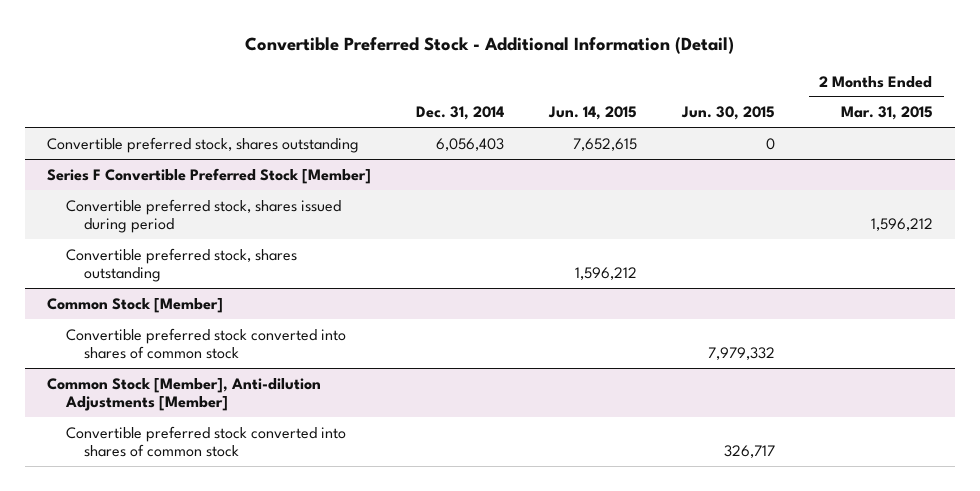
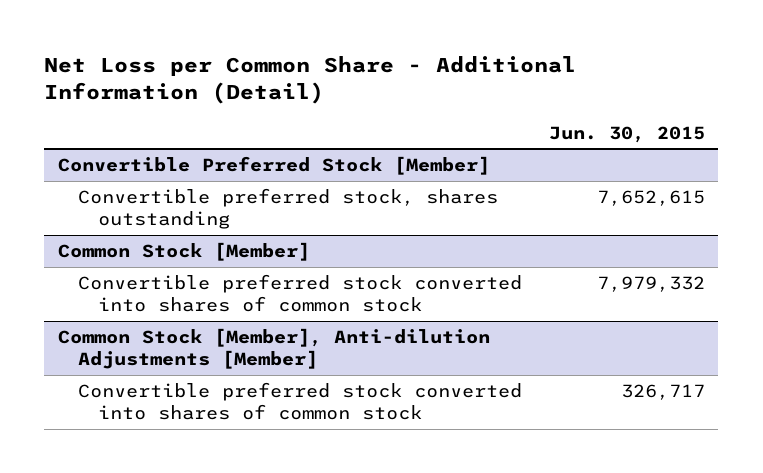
- Convertible Preferred Stock - Additional Information (Detail)
+ Net Loss per Common Share - Additional Information (Detail)
- | Dec. 31, 2014 | Jun. 14, 2015 | Jun. 30, 2015 | 2 Months Ended Mar. 31, 2015
+ | Jun. 30, 2015
- Convertible preferred stock, shares outstanding | 6,056,403 | 7,652,615 | 0 |
- Series F Convertible Preferred Stock [Member]
- Convertible preferred stock, shares issued during period | | | | 1,596,212
- Convertible preferred stock, shares outstanding | | 1,596,212 | |
+ Convertible Preferred Stock [Member]
+ Convertible preferred stock, shares outstanding | 7,652,615

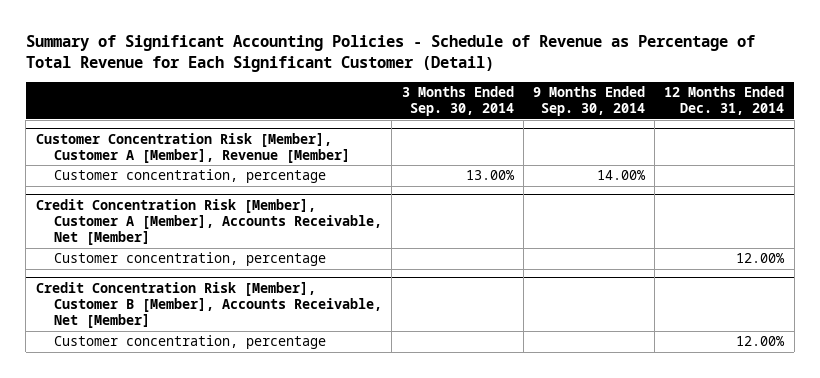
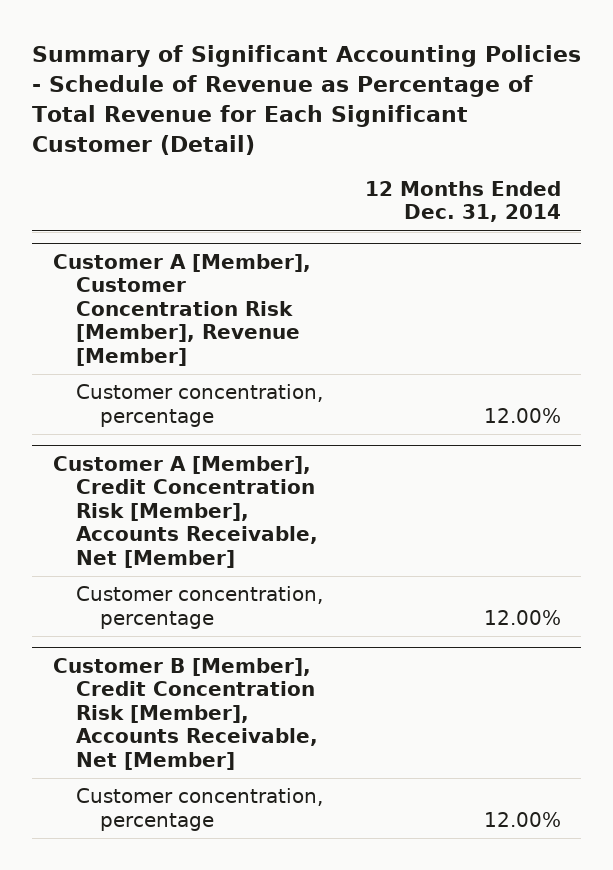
- | 3 Months Ended Sep. 30, 2014 | 9 Months Ended Sep. 30, 2014 | 12 Months Ended Dec. 31, 2014
+ | 12 Months Ended Dec. 31, 2014
- Customer Concentration Risk [Member], Customer A [Member], Revenue [Member]
- Customer concentration, percentage | 13.00% | 14.00% |
- Credit Concentration Risk [Member], Customer A [Member], Accounts Receivable, Net [Member]
+ Customer A [Member], Customer Concentration Risk [Member], Revenue [Member]
- Credit Concentration Risk [Member], Customer B [Member], Accounts Receivable, Net [Member]
+ Customer A [Member], Credit Concentration Risk [Member], Accounts Receivable, Net [Member]
+ Customer B [Member], Credit Concentration Risk [Member], Accounts Receivable, Net [Member]
+ Customer concentration, percentage | 12.00%

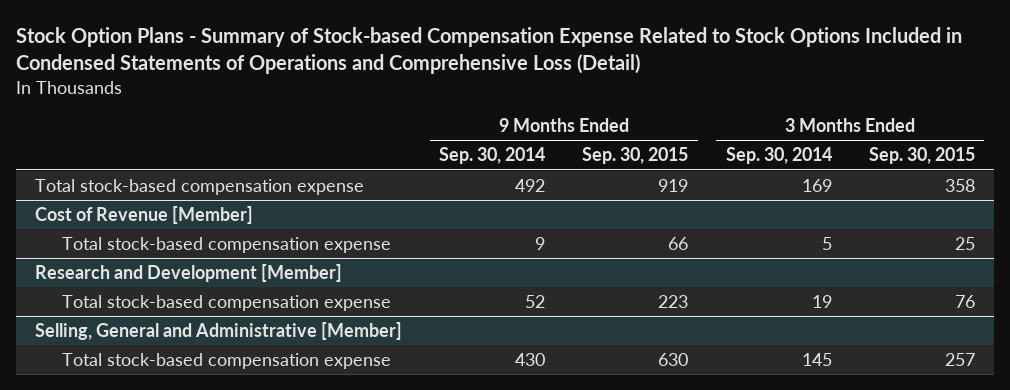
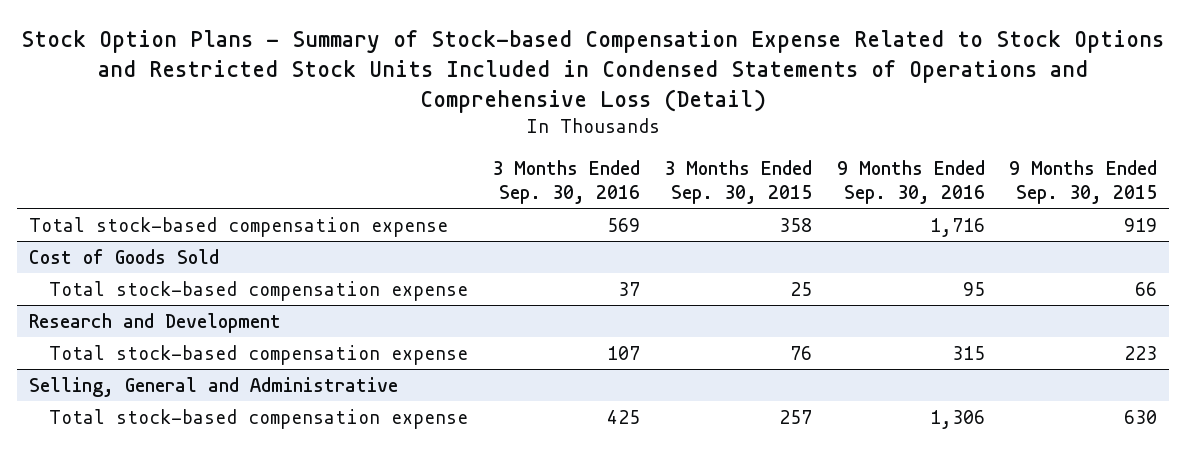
- Stock Option Plans - Summary of Stock-based Compensation Expense Related to Stock Options Included in Condensed Statements of Operations and Comprehensive Loss (Detail)
+ Stock Option Plans - Summary of Stock-based Compensation Expense Related to Stock Options and Restricted Stock Units Included in Condensed Statements of Operations and Comprehensive Loss (Detail)
- | 9 Months Ended Sep. 30, 2014 | 9 Months Ended Sep. 30, 2015 | 3 Months Ended Sep. 30, 2014 | 3 Months Ended Sep. 30, 2015
+ | 3 Months Ended Sep. 30, 2016 | 3 Months Ended Sep. 30, 2015 | 9 Months Ended Sep. 30, 2016 | 9 Months Ended Sep. 30, 2015
- Cost of Revenue [Member]
+ Cost of Goods Sold
- Research and Development [Member]
+ Research and Development
- Selling, General and Administrative [Member]
+ Selling, General and Administrative

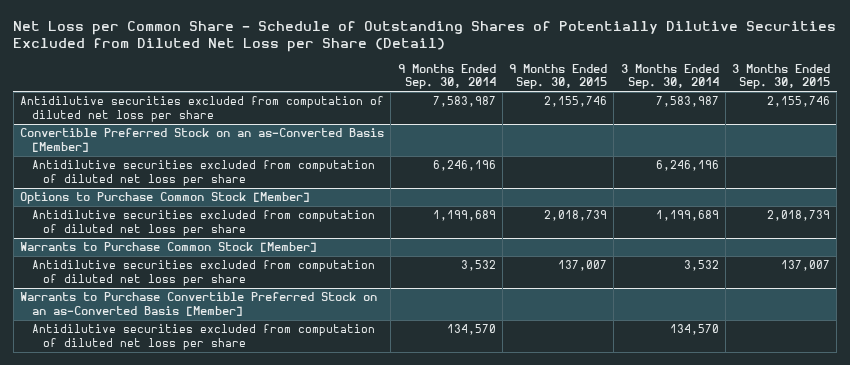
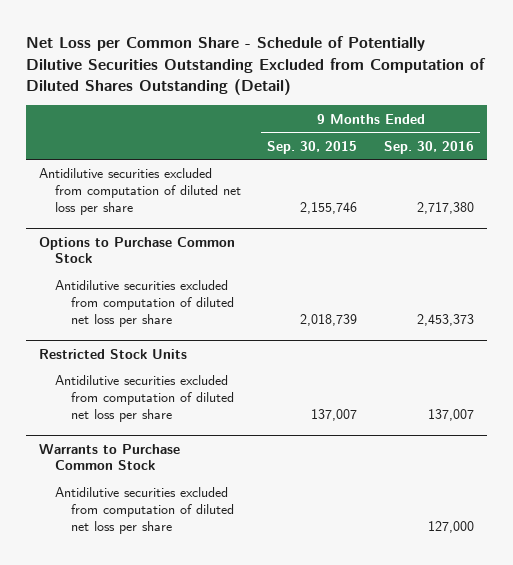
- Net Loss per Common Share - Schedule of Outstanding Shares of Potentially Dilutive Securities Excluded from Diluted Net Loss per Share (Detail)
+ Net Loss per Common Share - Schedule of Potentially Dilutive Securities Outstanding Excluded from Computation of Diluted Shares Outstanding (Detail)
- | 9 Months Ended Sep. 30, 2014 | 9 Months Ended Sep. 30, 2015 | 3 Months Ended Sep. 30, 2014 | 3 Months Ended Sep. 30, 2015
+ | 9 Months Ended Sep. 30, 2015 | 9 Months Ended Sep. 30, 2016
- Convertible Preferred Stock on an as-Converted Basis [Member]
- Antidilutive securities excluded from computation of diluted net loss per share | 6,246,196 | | 6,246,196 |
- Options to Purchase Common Stock [Member]
+ Options to Purchase Common Stock
- Warrants to Purchase Common Stock [Member]
+ Restricted Stock Units
- Warrants to Purchase Convertible Preferred Stock on an as-Converted Basis [Member]
+ Warrants to Purchase Common Stock

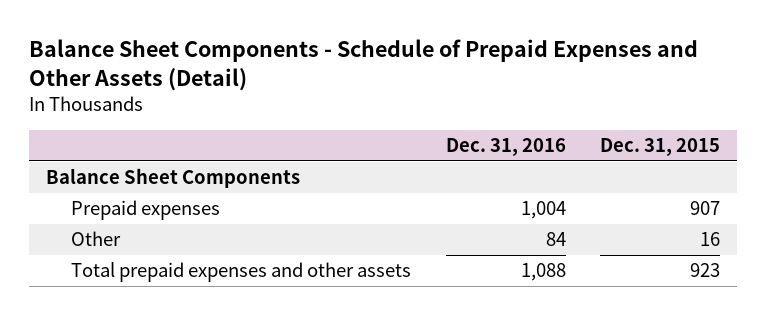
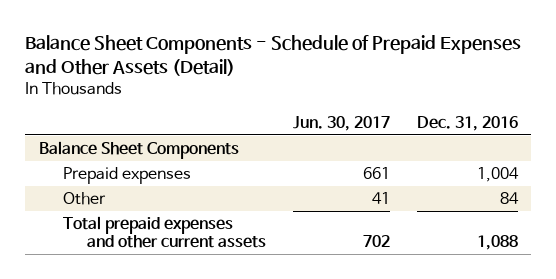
- | Dec. 31, 2016 | Dec. 31, 2015
+ | Jun. 30, 2017 | Dec. 31, 2016
- Total prepaid expenses and other assets | 1,088 | 923
+ Total prepaid expenses and other current assets | 702 | 1,088

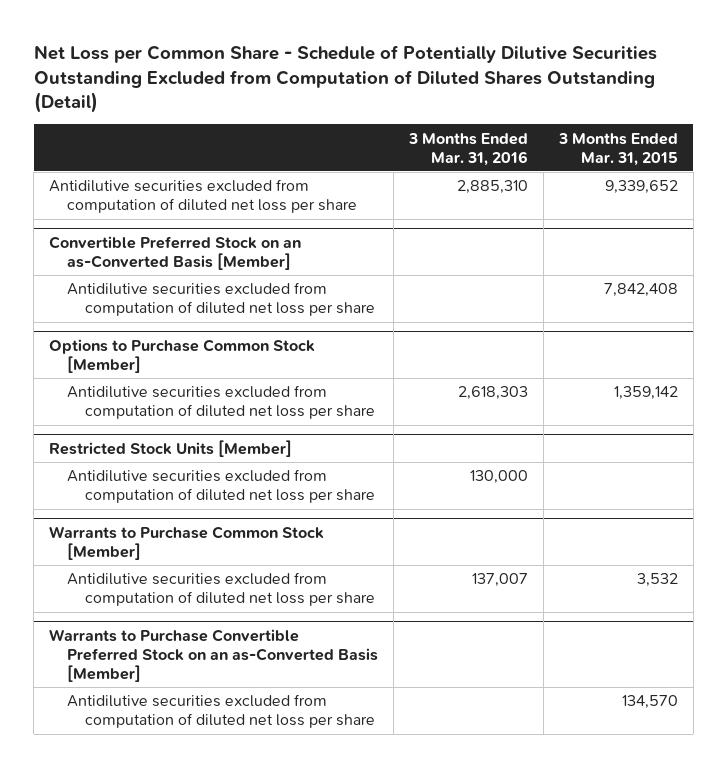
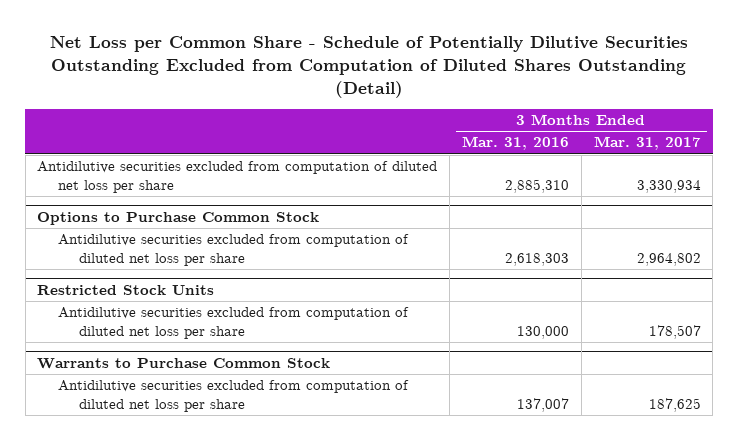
- | 3 Months Ended Mar. 31, 2016 | 3 Months Ended Mar. 31, 2015
+ | 3 Months Ended Mar. 31, 2016 | 3 Months Ended Mar. 31, 2017
- Convertible Preferred Stock on an as-Converted Basis [Member]
- Antidilutive securities excluded from computation of diluted net loss per share | | 7,842,408
- Options to Purchase Common Stock [Member]
+ Options to Purchase Common Stock
- Restricted Stock Units [Member]
+ Restricted Stock Units
- Warrants to Purchase Common Stock [Member]
+ Warrants to Purchase Common Stock
- Warrants to Purchase Convertible Preferred Stock on an as-Converted Basis [Member]
- Antidilutive securities excluded from computation of diluted net loss per share | | 134,570

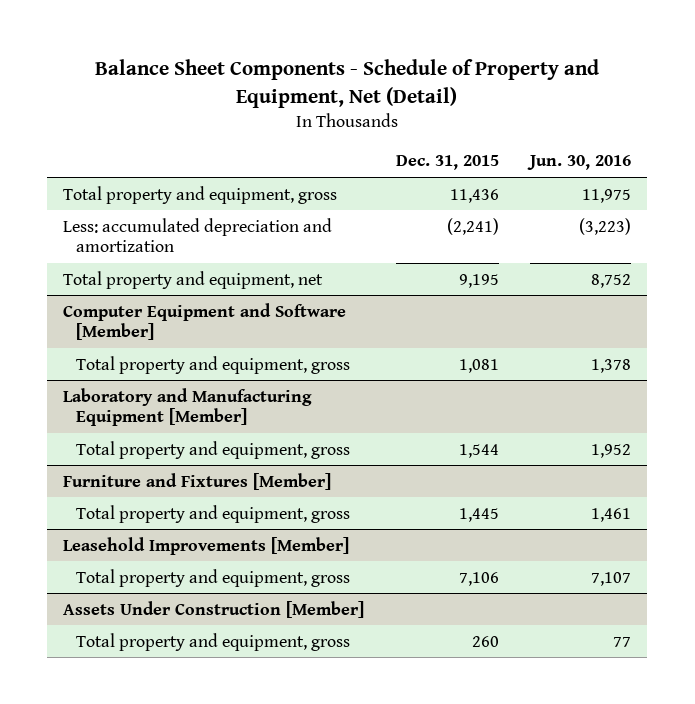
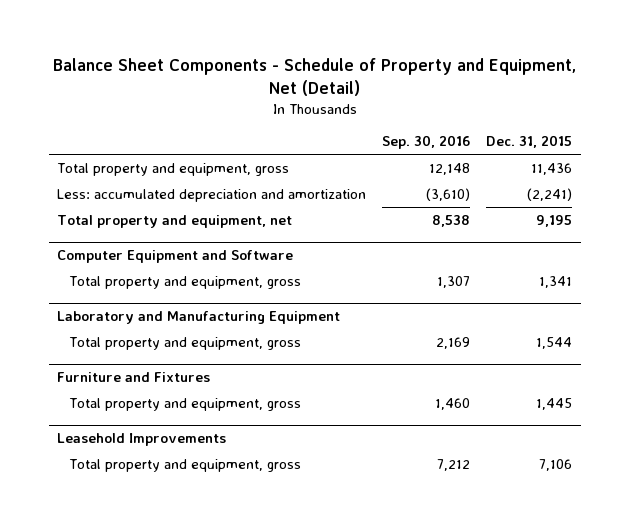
- | Dec. 31, 2015 | Jun. 30, 2016
+ | Sep. 30, 2016 | Dec. 31, 2015
- Computer Equipment and Software [Member]
- Total property and equipment, gross | 1,081 | 1,378
- Laboratory and Manufacturing Equipment [Member]
+ Computer Equipment and Software
+ Total property and equipment, gross | 1,307 | 1,341
+ Laboratory and Manufacturing Equipment
- Furniture and Fixtures [Member]
+ Furniture and Fixtures
- Leasehold Improvements [Member]
+ Leasehold Improvements
- Assets Under Construction [Member]
- Total property and equipment, gross | 260 | 77

